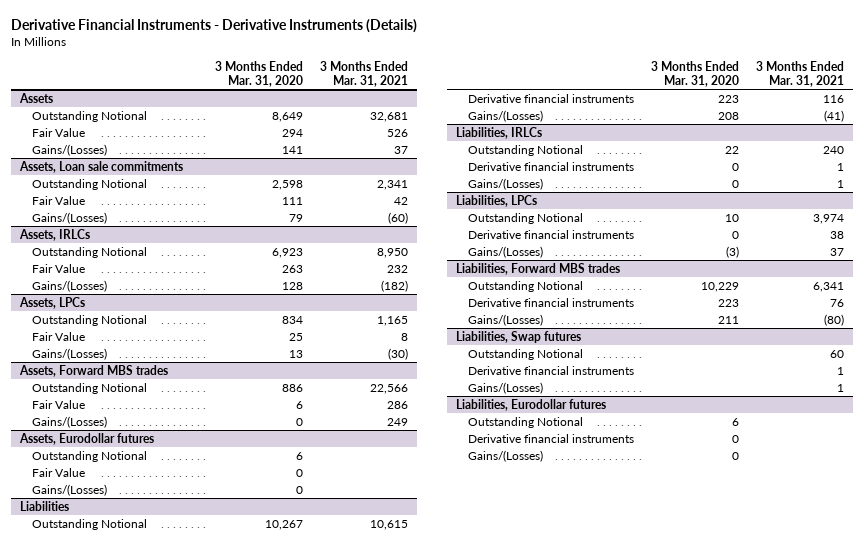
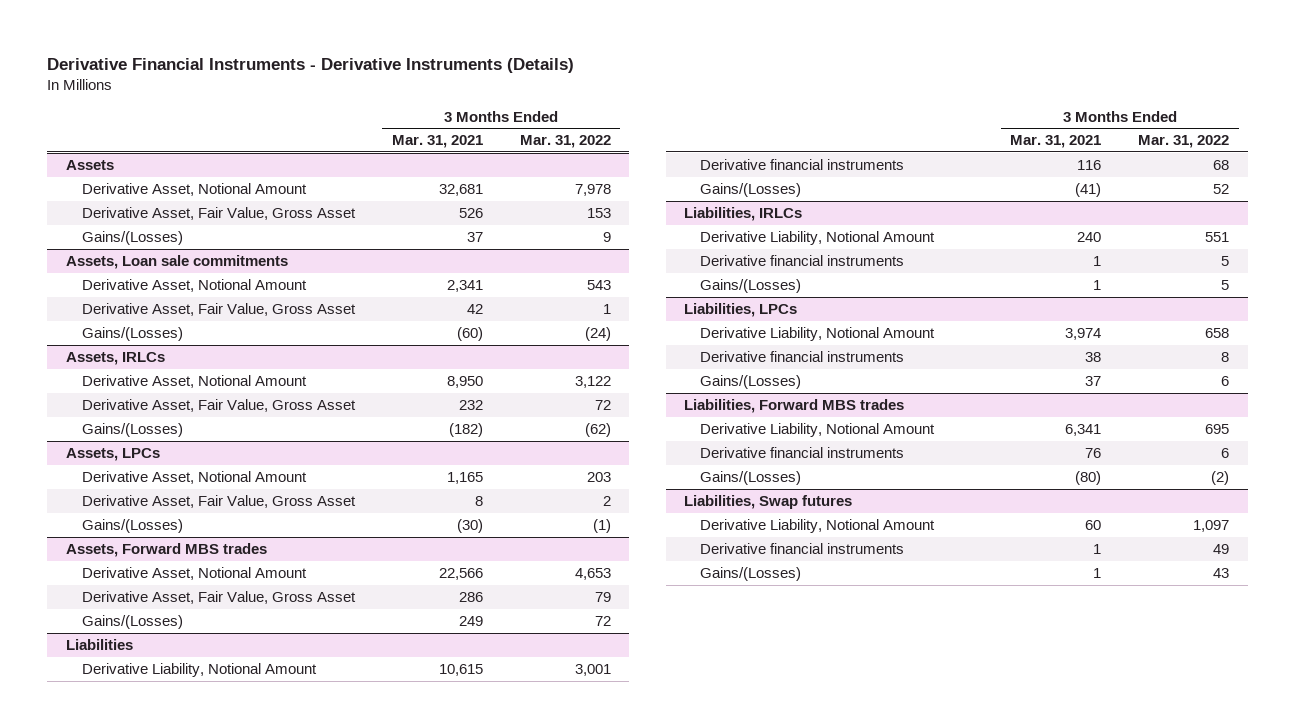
- | 3 Months Ended Mar. 31, 2020 | 3 Months Ended Mar. 31, 2021
+ | 3 Months Ended Mar. 31, 2021 | 3 Months Ended Mar. 31, 2022
@ Assets
- Outstanding Notional | 8,649 | 32,681
- Fair Value | 294 | 526
+ Derivative Asset, Notional Amount | 32,681 | 7,978
+ Derivative Asset, Fair Value, Gross Asset | 526 | 153
@ Assets, Loan sale commitments
- Outstanding Notional | 2,598 | 2,341
- Fair Value | 111 | 42
+ Derivative Asset, Notional Amount | 2,341 | 543
+ Derivative Asset, Fair Value, Gross Asset | 42 | 1
@ Assets, IRLCs
- Outstanding Notional | 6,923 | 8,950
- Fair Value | 263 | 232
+ Derivative Asset, Notional Amount | 8,950 | 3,122
+ Derivative Asset, Fair Value, Gross Asset | 232 | 72
@ Assets, LPCs
- Outstanding Notional | 834 | 1,165
- Fair Value | 25 | 8
+ Derivative Asset, Notional Amount | 1,165 | 203
+ Derivative Asset, Fair Value, Gross Asset | 8 | 2
@ Assets, Forward MBS trades
- Outstanding Notional | 886 | 22,566
- Fair Value | 6 | 286
+ Derivative Asset, Notional Amount | 22,566 | 4,653
+ Derivative Asset, Fair Value, Gross Asset | 286 | 79
- Assets, Eurodollar futures
- Outstanding Notional | 6 |
- Fair Value | 0 |
- Gains/(Losses) | 0 |
@ Liabilities
- Outstanding Notional | 10,267 | 10,615
+ Derivative Liability, Notional Amount | 10,615 | 3,001
@ Liabilities, IRLCs
- Outstanding Notional | 22 | 240
+ Derivative Liability, Notional Amount | 240 | 551
@ Liabilities, LPCs
- Outstanding Notional | 10 | 3,974
+ Derivative Liability, Notional Amount | 3,974 | 658
@ Liabilities, Forward MBS trades
- Outstanding Notional | 10,229 | 6,341
+ Derivative Liability, Notional Amount | 6,341 | 695
@ Liabilities, Swap futures
- Outstanding Notional | | 60
+ Derivative Liability, Notional Amount | 60 | 1,097
- Liabilities, Eurodollar futures
- Outstanding Notional | 6 |
- Derivative financial instruments | 0 |
- Gains/(Losses) | 0 |

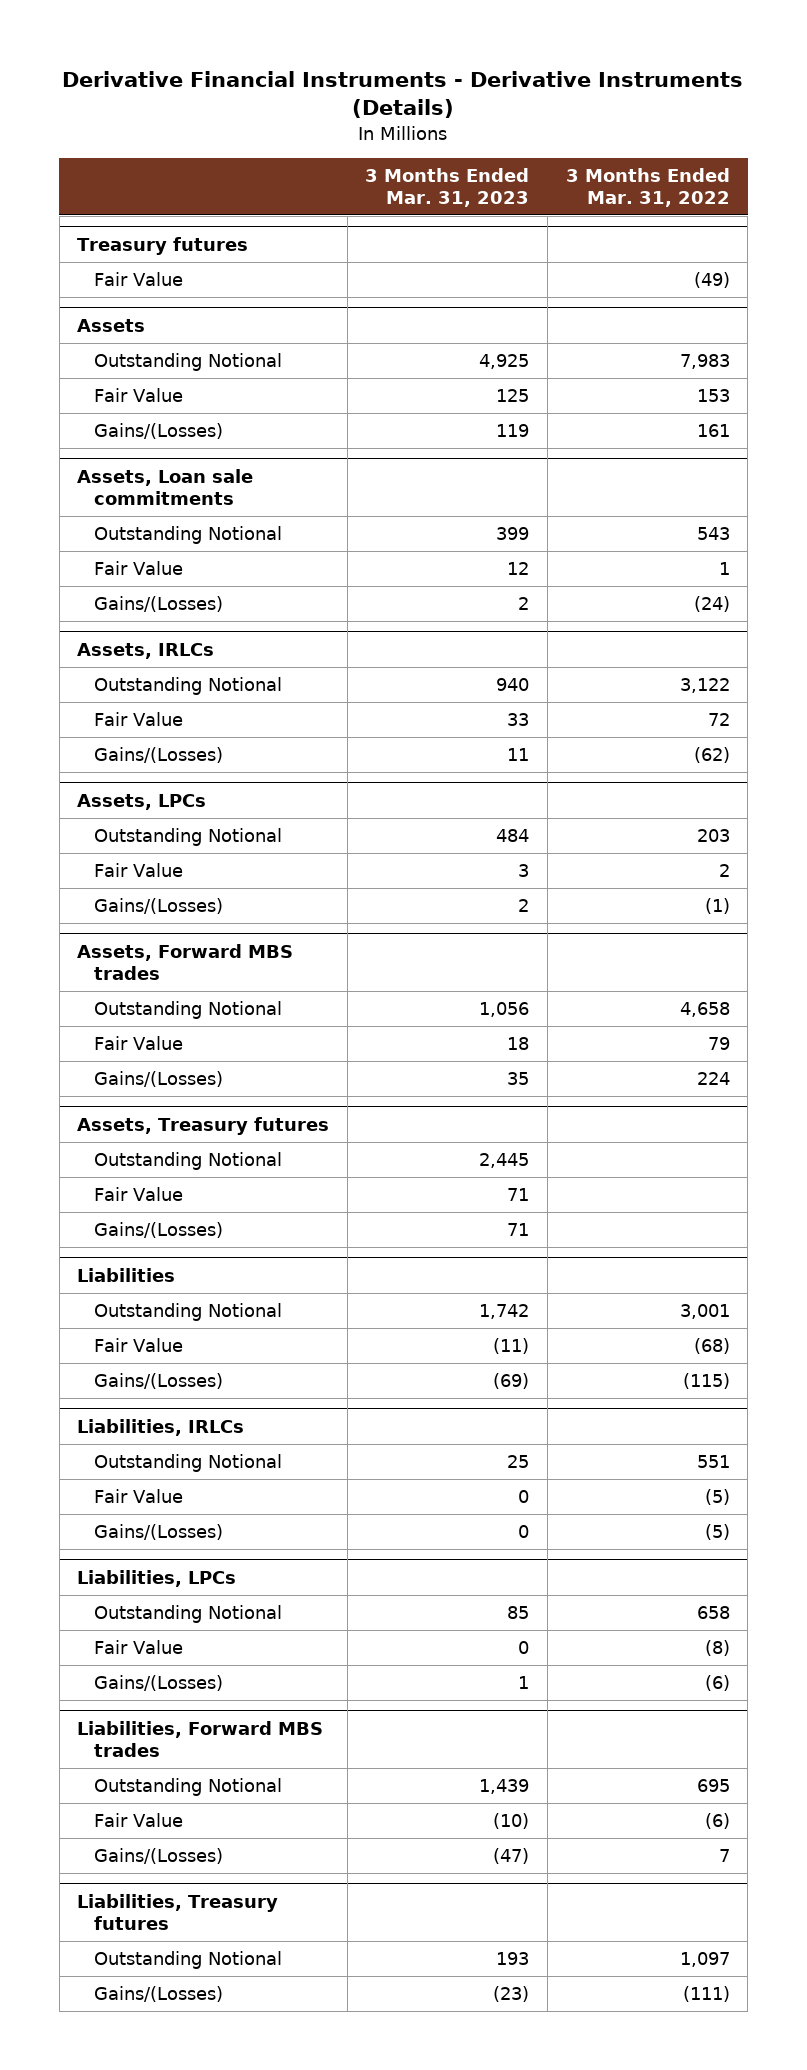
- | 3 Months Ended Mar. 31, 2021 | 3 Months Ended Mar. 31, 2022
+ | 3 Months Ended Mar. 31, 2023 | 3 Months Ended Mar. 31, 2022
+ Treasury futures
+ Fair Value | | (49)
@ Assets
- Derivative Asset, Notional Amount | 32,681 | 7,978
- Derivative Asset, Fair Value, Gross Asset | 526 | 153
- Gains/(Losses) | 37 | 9
+ Outstanding Notional | 4,925 | 7,983
+ Fair Value | 125 | 153
+ Gains/(Losses) | 119 | 161
@ Assets, Loan sale commitments
- Derivative Asset, Notional Amount | 2,341 | 543
- Derivative Asset, Fair Value, Gross Asset | 42 | 1
+ Outstanding Notional | 399 | 543
+ Fair Value | 12 | 1
@ Assets, IRLCs
- Derivative Asset, Notional Amount | 8,950 | 3,122
- Derivative Asset, Fair Value, Gross Asset | 232 | 72
+ Outstanding Notional | 940 | 3,122
+ Fair Value | 33 | 72
@ Assets, LPCs
- Derivative Asset, Notional Amount | 1,165 | 203
- Derivative Asset, Fair Value, Gross Asset | 8 | 2
+ Outstanding Notional | 484 | 203
+ Fair Value | 3 | 2
@ Assets, Forward MBS trades
- Derivative Asset, Notional Amount | 22,566 | 4,653
- Derivative Asset, Fair Value, Gross Asset | 286 | 79
- Gains/(Losses) | 249 | 72
+ Outstanding Notional | 1,056 | 4,658
+ Fair Value | 18 | 79
+ Gains/(Losses) | 35 | 224
+ Assets, Treasury futures
+ Outstanding Notional | 2,445 |
+ Fair Value | 71 |
+ Gains/(Losses) | 71 |
@ Liabilities
- Derivative Liability, Notional Amount | 10,615 | 3,001
- Derivative financial instruments | 116 | 68
- Gains/(Losses) | (41) | 52
+ Outstanding Notional | 1,742 | 3,001
+ Fair Value | (11) | (68)
+ Gains/(Losses) | (69) | (115)
@ Liabilities, IRLCs
- Derivative Liability, Notional Amount | 240 | 551
- Derivative financial instruments | 1 | 5
- Gains/(Losses) | 1 | 5
+ Outstanding Notional | 25 | 551
+ Fair Value | 0 | (5)
+ Gains/(Losses) | 0 | (5)
@ Liabilities, LPCs
- Derivative Liability, Notional Amount | 3,974 | 658
- Derivative financial instruments | 38 | 8
- Gains/(Losses) | 37 | 6
+ Outstanding Notional | 85 | 658
+ Fair Value | 0 | (8)
+ Gains/(Losses) | 1 | (6)
@ Liabilities, Forward MBS trades
- Derivative Liability, Notional Amount | 6,341 | 695
- Derivative financial instruments | 76 | 6
- Gains/(Losses) | (80) | (2)
- Liabilities, Swap futures
- Derivative Liability, Notional Amount | 60 | 1,097
- Derivative financial instruments | 1 | 49
- Gains/(Losses) | 1 | 43
@ Liabilities, Forward MBS trades
+ Outstanding Notional | 1,439 | 695
+ Fair Value | (10) | (6)
+ Gains/(Losses) | (47) | 7
+ Liabilities, Treasury futures
+ Outstanding Notional | 193 | 1,097
+ Gains/(Losses) | (23) | (111)

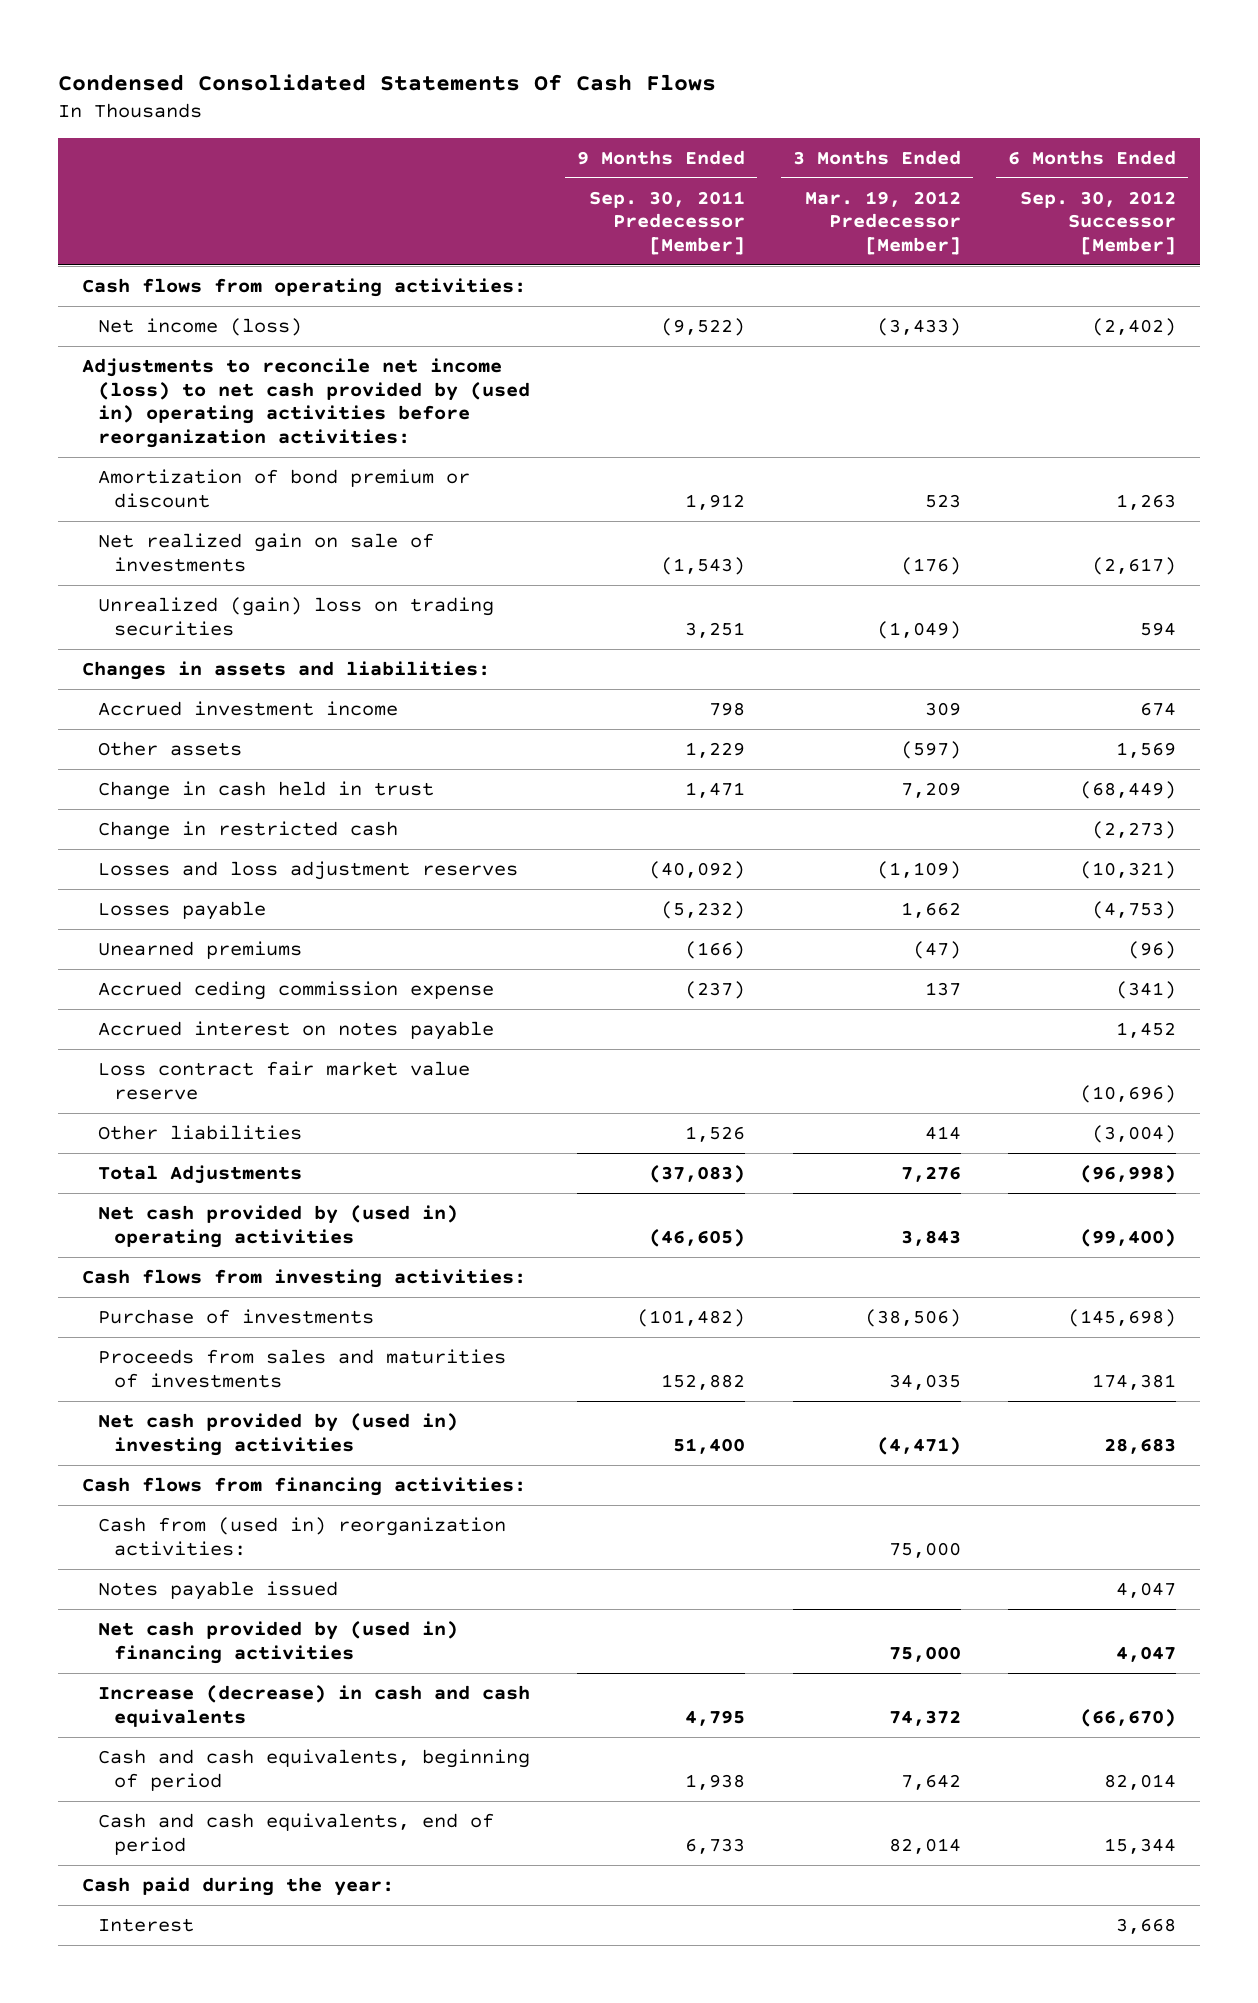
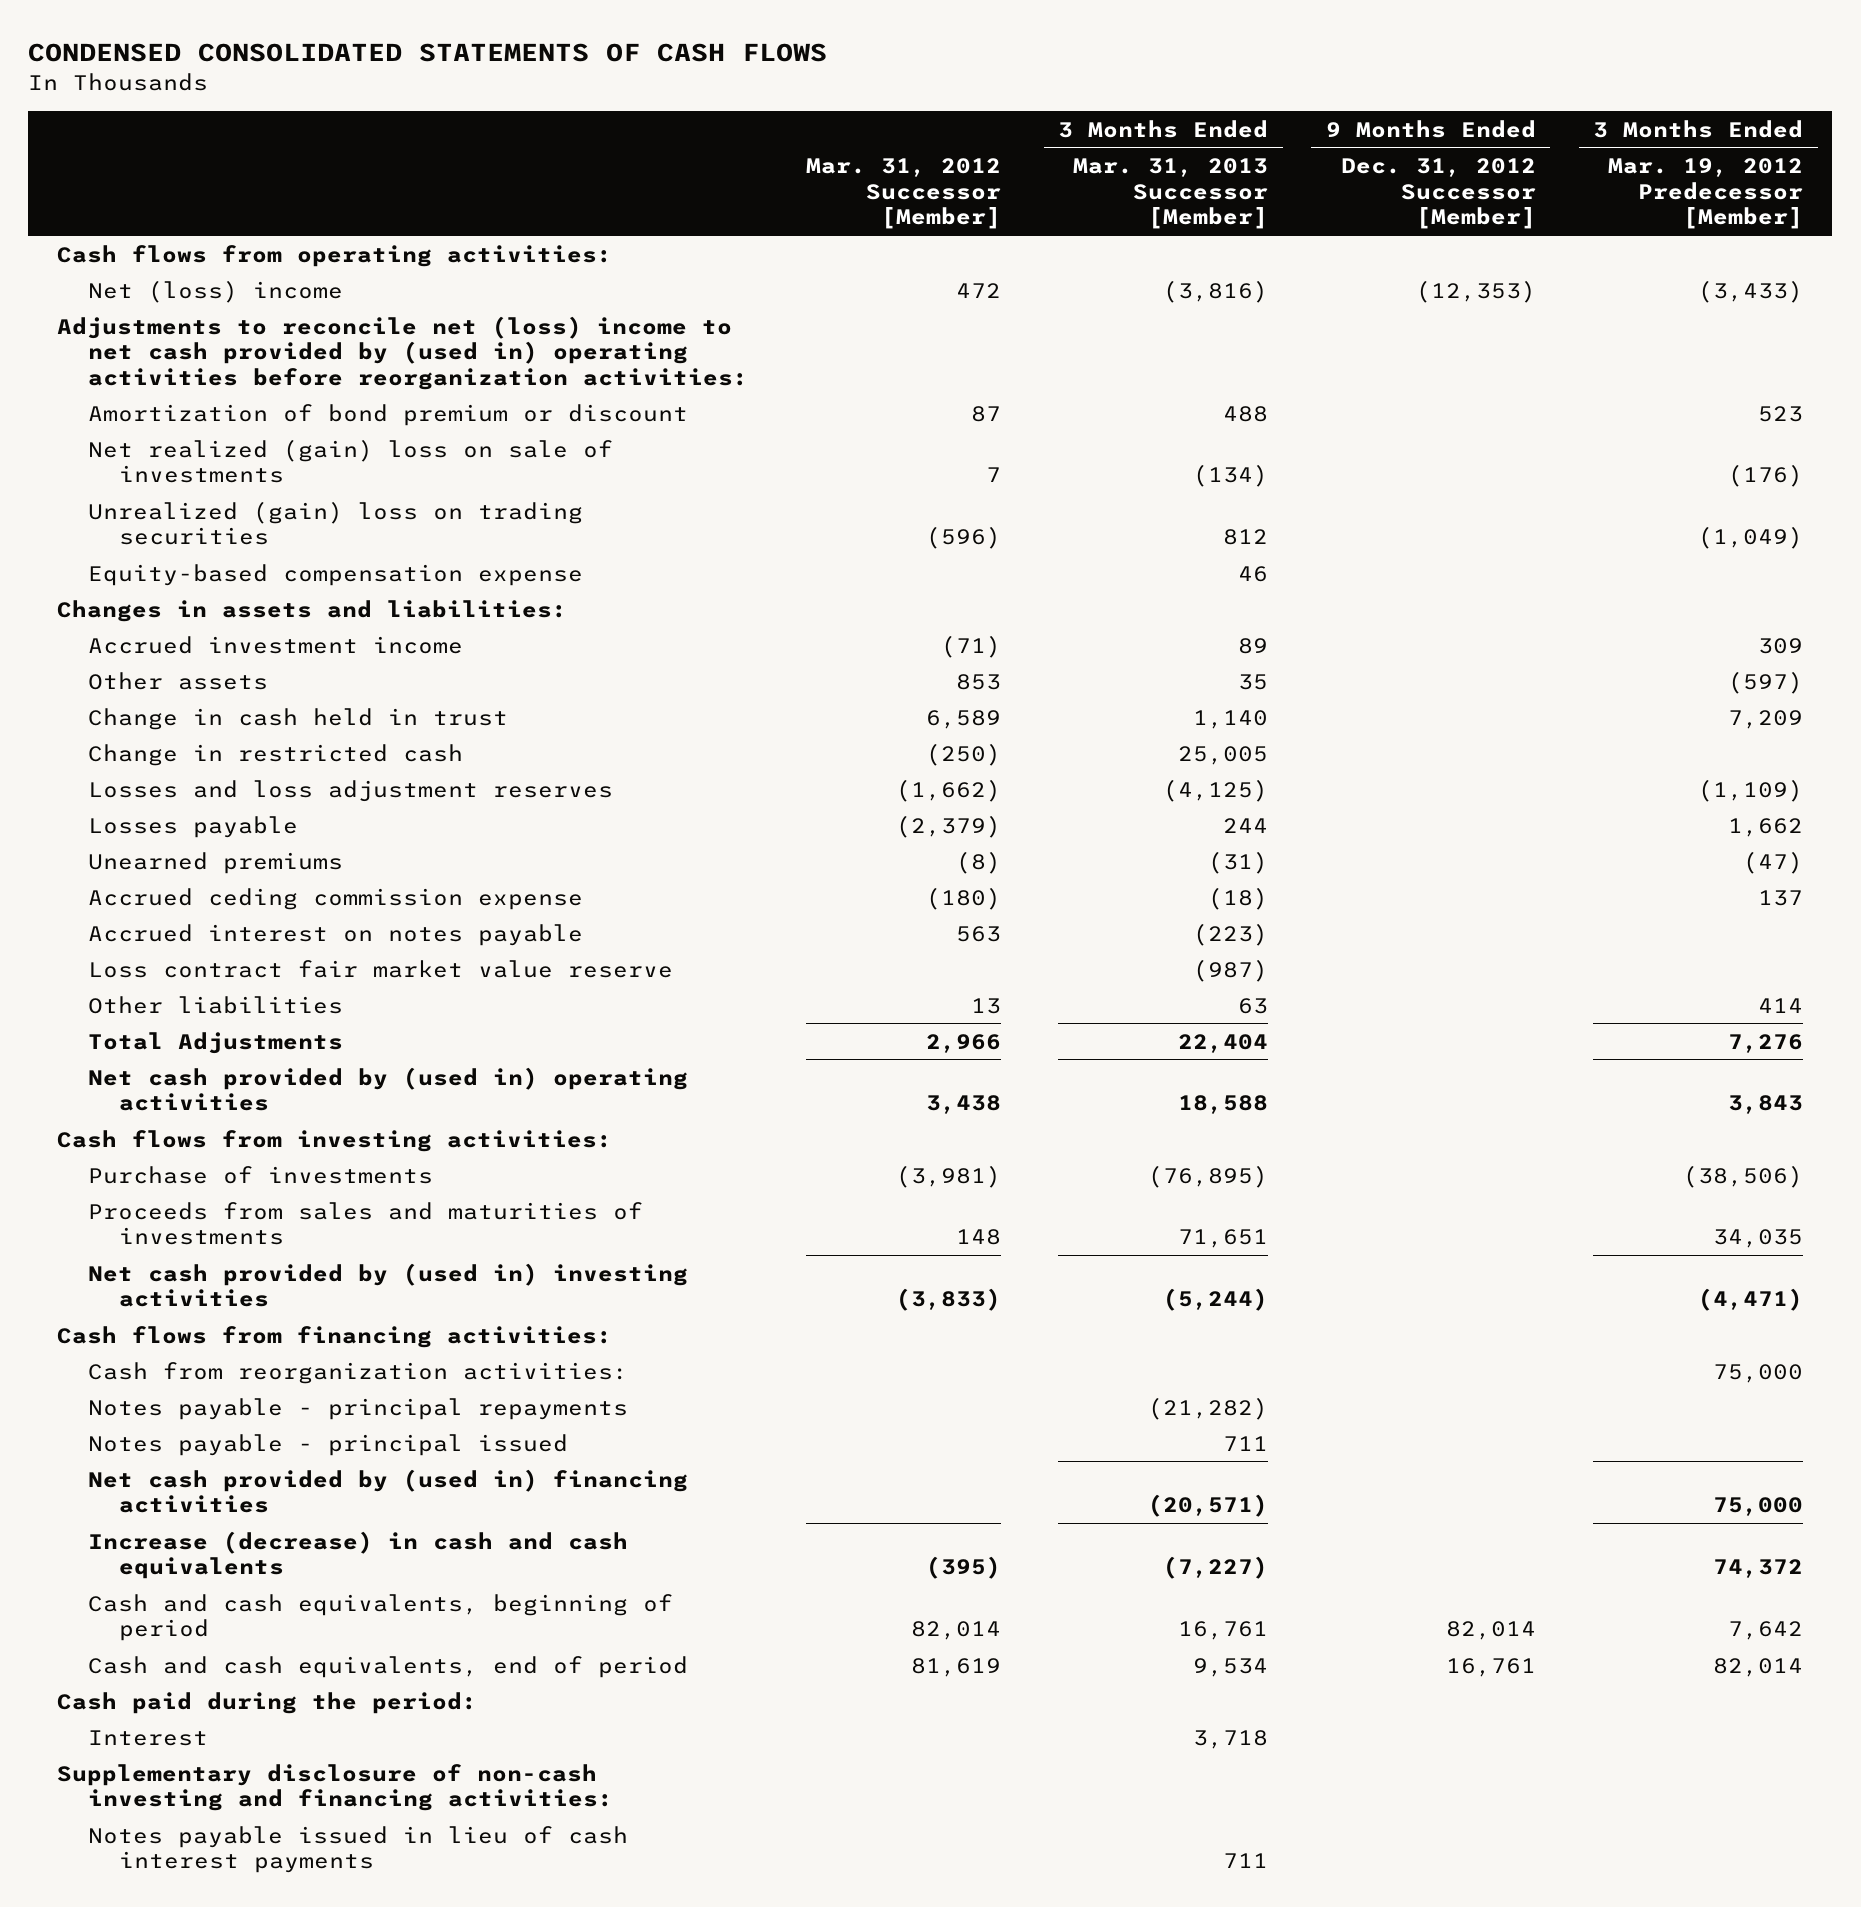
- Condensed Consolidated Statements Of Cash Flows
+ CONDENSED CONSOLIDATED STATEMENTS OF CASH FLOWS
- | 9 Months Ended Sep. 30, 2011 Predecessor [Member] | 3 Months Ended Mar. 19, 2012 Predecessor [Member] | 6 Months Ended Sep. 30, 2012 Successor [Member]
+ | Mar. 31, 2012 Successor [Member] | 3 Months Ended Mar. 31, 2013 Successor [Member] | 9 Months Ended Dec. 31, 2012 Successor [Member] | 3 Months Ended Mar. 19, 2012 Predecessor [Member]
- Net income (loss) | (9,522) | (3,433) | (2,402)
- Adjustments to reconcile net income (loss) to net cash provided by (used in) operating activities before reorganization activities:
+ Net (loss) income | 472 | (3,816) | (12,353) | (3,433)
+ Adjustments to reconcile net (loss) income to net cash provided by (used in) operating activities before reorganization activities:
- Net realized gain on sale of investments | (1,543) | (176) | (2,617)
+ Net realized (gain) loss on sale of investments | 7 | (134) | | (176)
+ Equity-based compensation expense | | 46 | |
- Cash from (used in) reorganization activities: | | 75,000 |
- Notes payable issued | | | 4,047
+ Cash from reorganization activities: | | | | 75,000
+ Notes payable - principal repayments | | (21,282) | |
+ Notes payable - principal issued | | 711 | |
- Cash paid during the year:
+ Cash paid during the period:
+ Supplementary disclosure of non-cash investing and financing activities:
+ Notes payable issued in lieu of cash interest payments | | 711 | |

